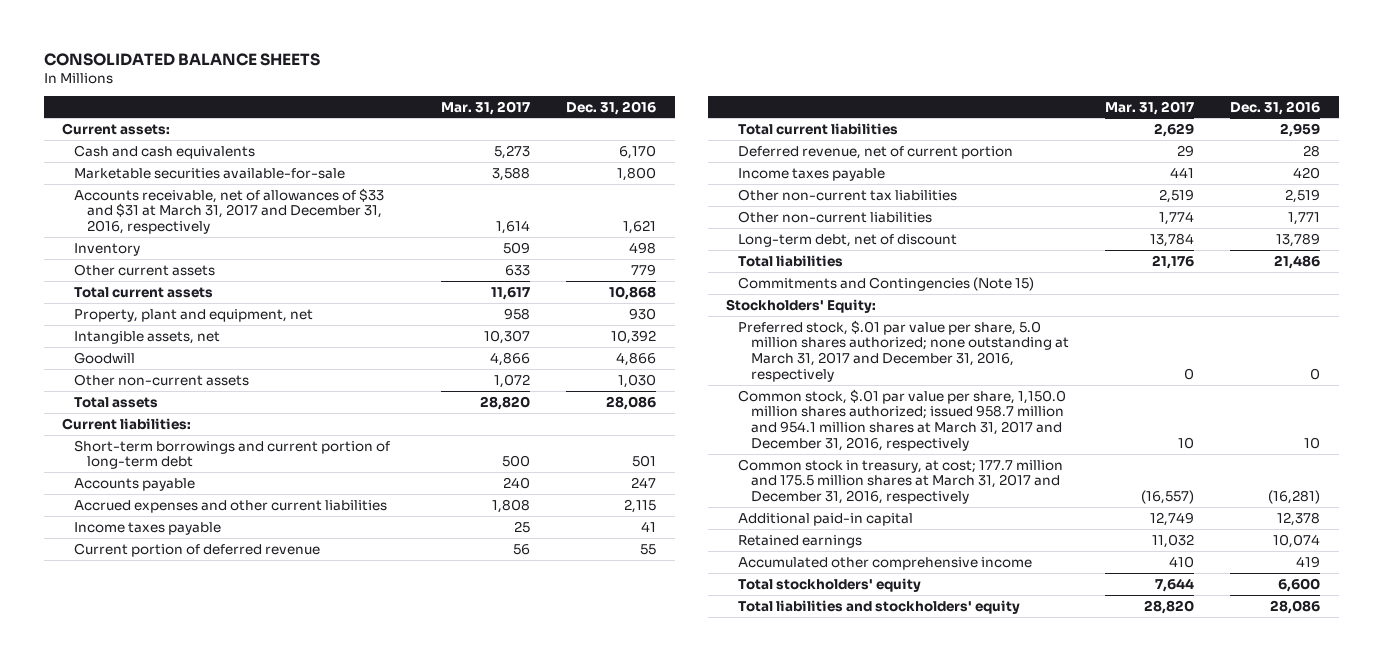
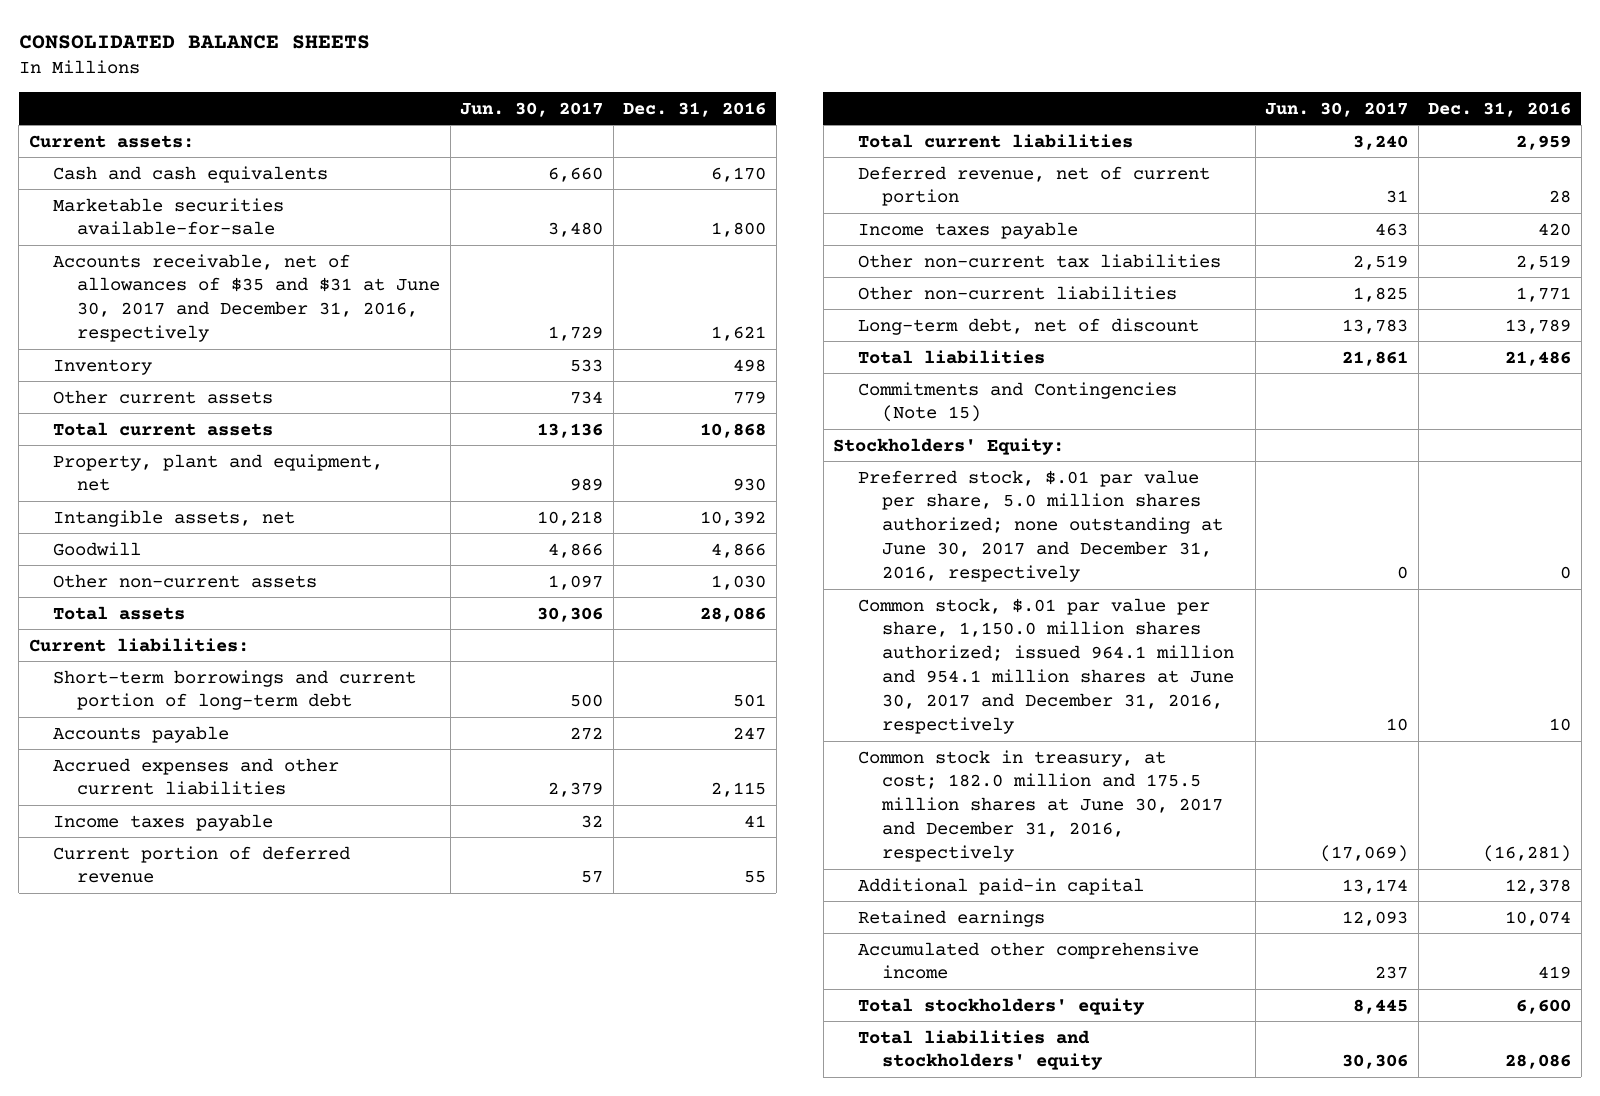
- | Mar. 31, 2017 | Dec. 31, 2016
+ | Jun. 30, 2017 | Dec. 31, 2016
- Accounts receivable, net of allowances of $33 and $31 at March 31, 2017 and December 31, 2016, respectively | 1,614 | 1,621
+ Accounts receivable, net of allowances of $35 and $31 at June 30, 2017 and December 31, 2016, respectively | 1,729 | 1,621
- Preferred stock, $.01 par value per share, 5.0 million shares authorized; none outstanding at March 31, 2017 and December 31, 2016, respectively | 0 | 0
- Common stock, $.01 par value per share, 1,150.0 million shares authorized; issued 958.7 million and 954.1 million shares at March 31, 2017 and December 31, 2016, respectively | 10 | 10
- Common stock in treasury, at cost; 177.7 million and 175.5 million shares at March 31, 2017 and December 31, 2016, respectively | (16,557) | (16,281)
+ Preferred stock, $.01 par value per share, 5.0 million shares authorized; none outstanding at June 30, 2017 and December 31, 2016, respectively | 0 | 0
+ Common stock, $.01 par value per share, 1,150.0 million shares authorized; issued 964.1 million and 954.1 million shares at June 30, 2017 and December 31, 2016, respectively | 10 | 10
+ Common stock in treasury, at cost; 182.0 million and 175.5 million shares at June 30, 2017 and December 31, 2016, respectively | (17,069) | (16,281)

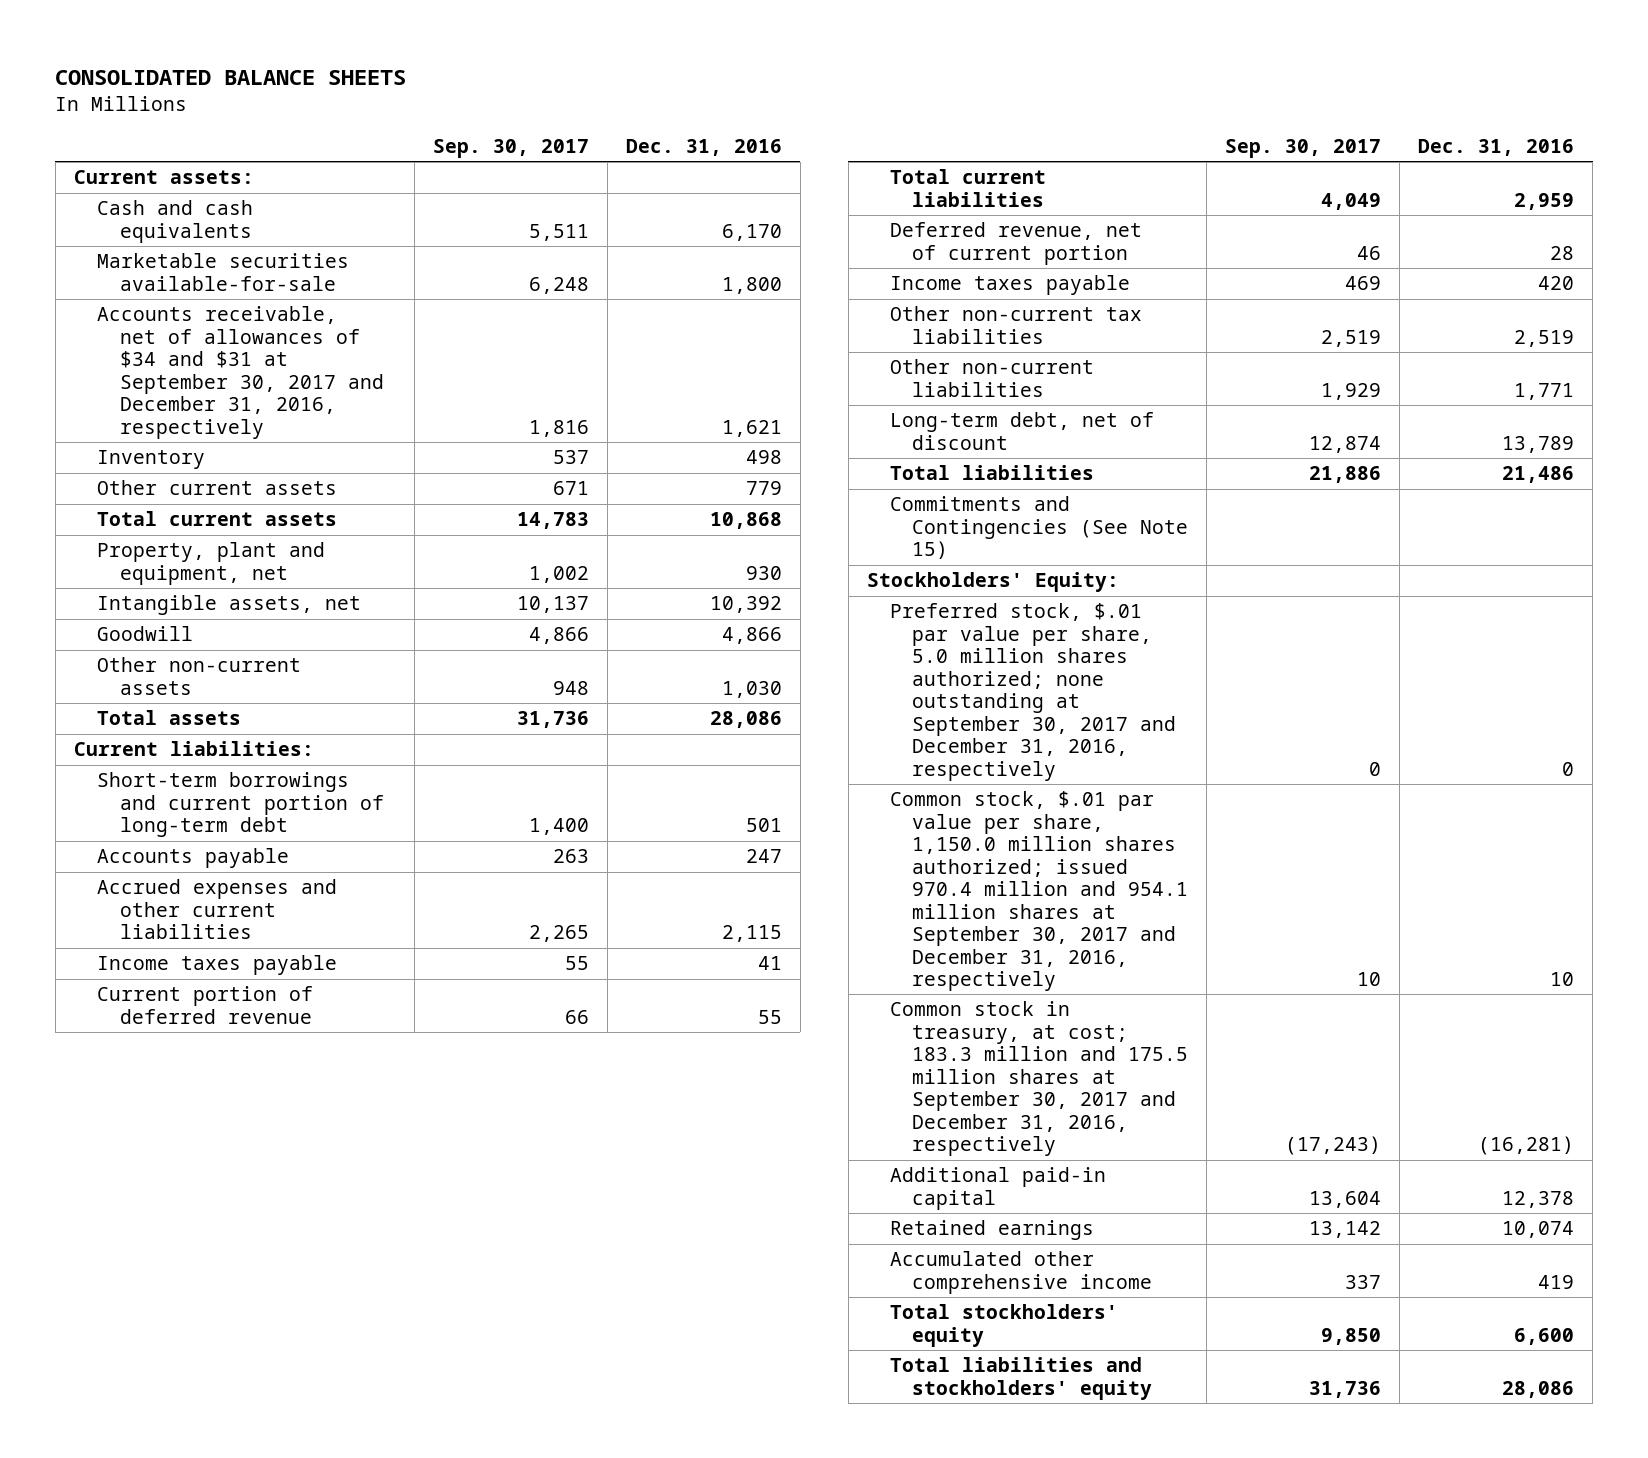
- | Jun. 30, 2017 | Dec. 31, 2016
+ | Sep. 30, 2017 | Dec. 31, 2016
- Accounts receivable, net of allowances of $35 and $31 at June 30, 2017 and December 31, 2016, respectively | 1,729 | 1,621
+ Accounts receivable, net of allowances of $34 and $31 at September 30, 2017 and December 31, 2016, respectively | 1,816 | 1,621
- Commitments and Contingencies (Note 15)
+ Commitments and Contingencies (See Note 15)
- Preferred stock, $.01 par value per share, 5.0 million shares authorized; none outstanding at June 30, 2017 and December 31, 2016, respectively | 0 | 0
- Common stock, $.01 par value per share, 1,150.0 million shares authorized; issued 964.1 million and 954.1 million shares at June 30, 2017 and December 31, 2016, respectively | 10 | 10
- Common stock in treasury, at cost; 182.0 million and 175.5 million shares at June 30, 2017 and December 31, 2016, respectively | (17,069) | (16,281)
+ Preferred stock, $.01 par value per share, 5.0 million shares authorized; none outstanding at September 30, 2017 and December 31, 2016, respectively | 0 | 0
+ Common stock, $.01 par value per share, 1,150.0 million shares authorized; issued 970.4 million and 954.1 million shares at September 30, 2017 and December 31, 2016, respectively | 10 | 10
+ Common stock in treasury, at cost; 183.3 million and 175.5 million shares at September 30, 2017 and December 31, 2016, respectively | (17,243) | (16,281)

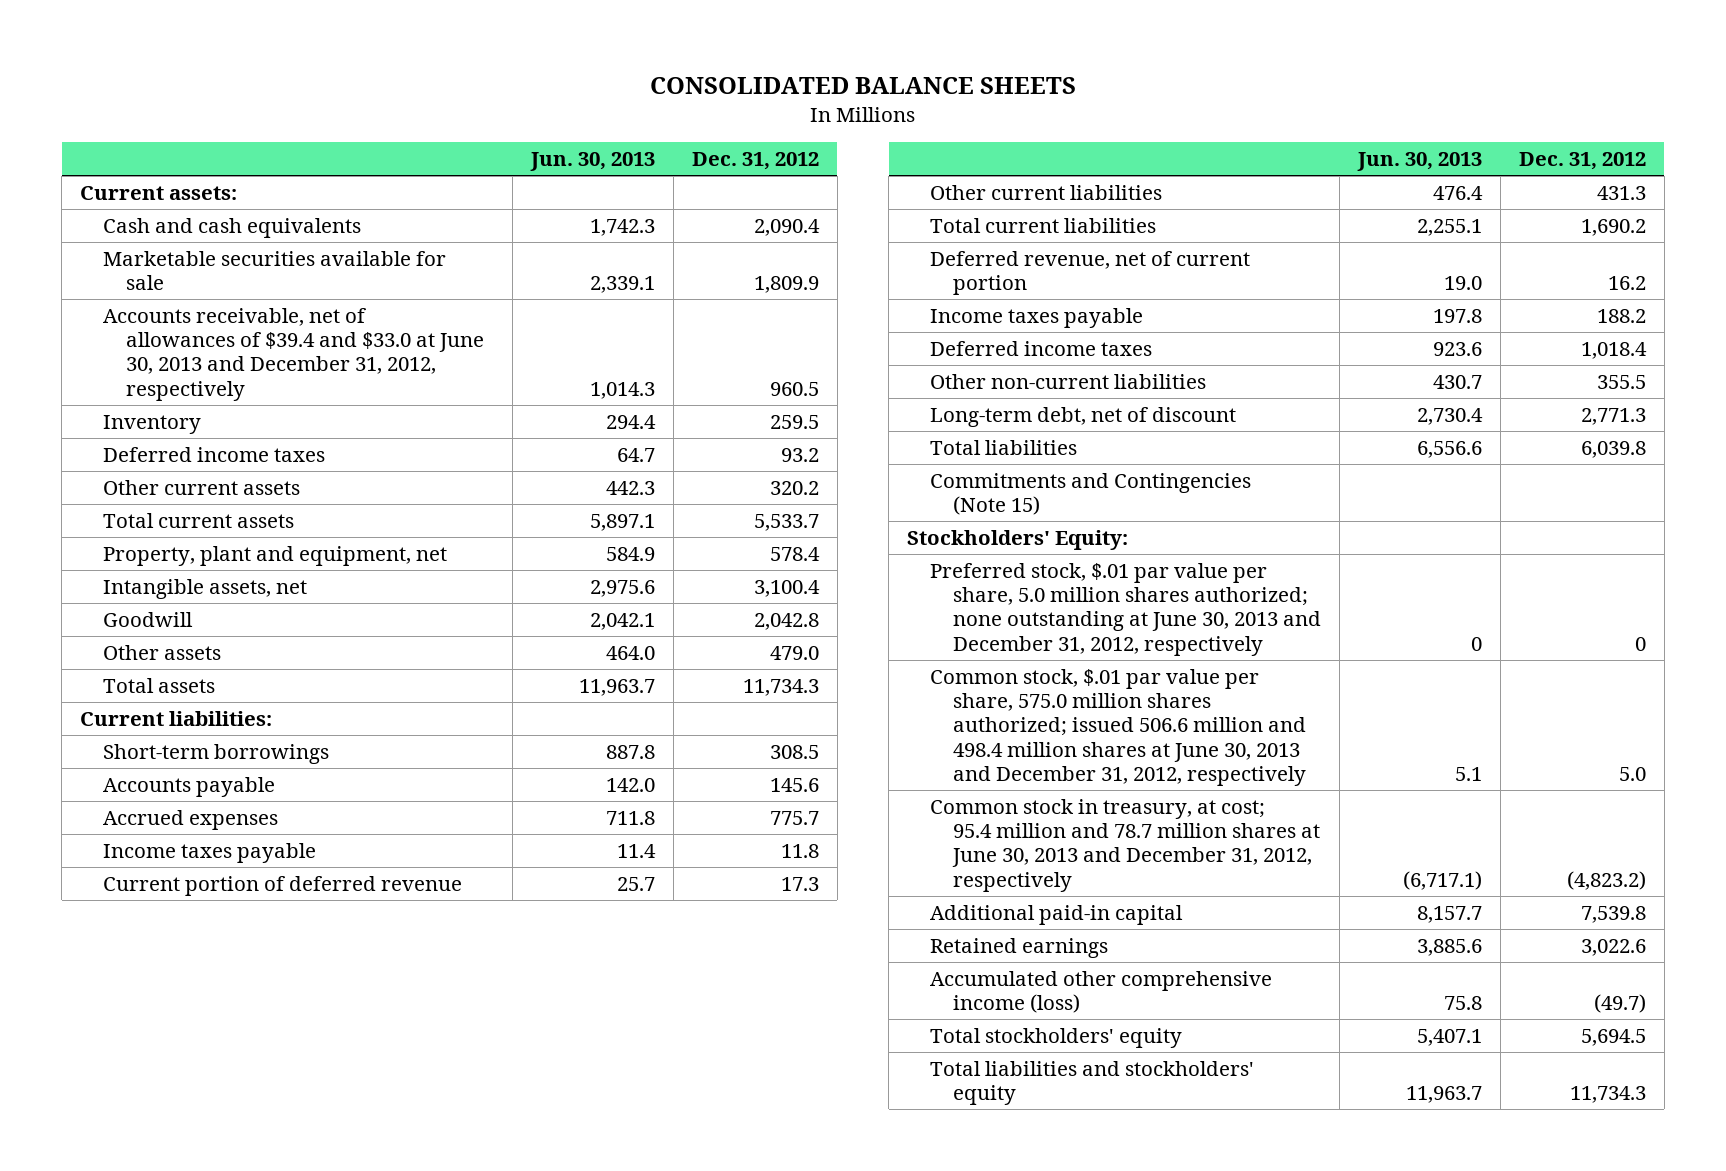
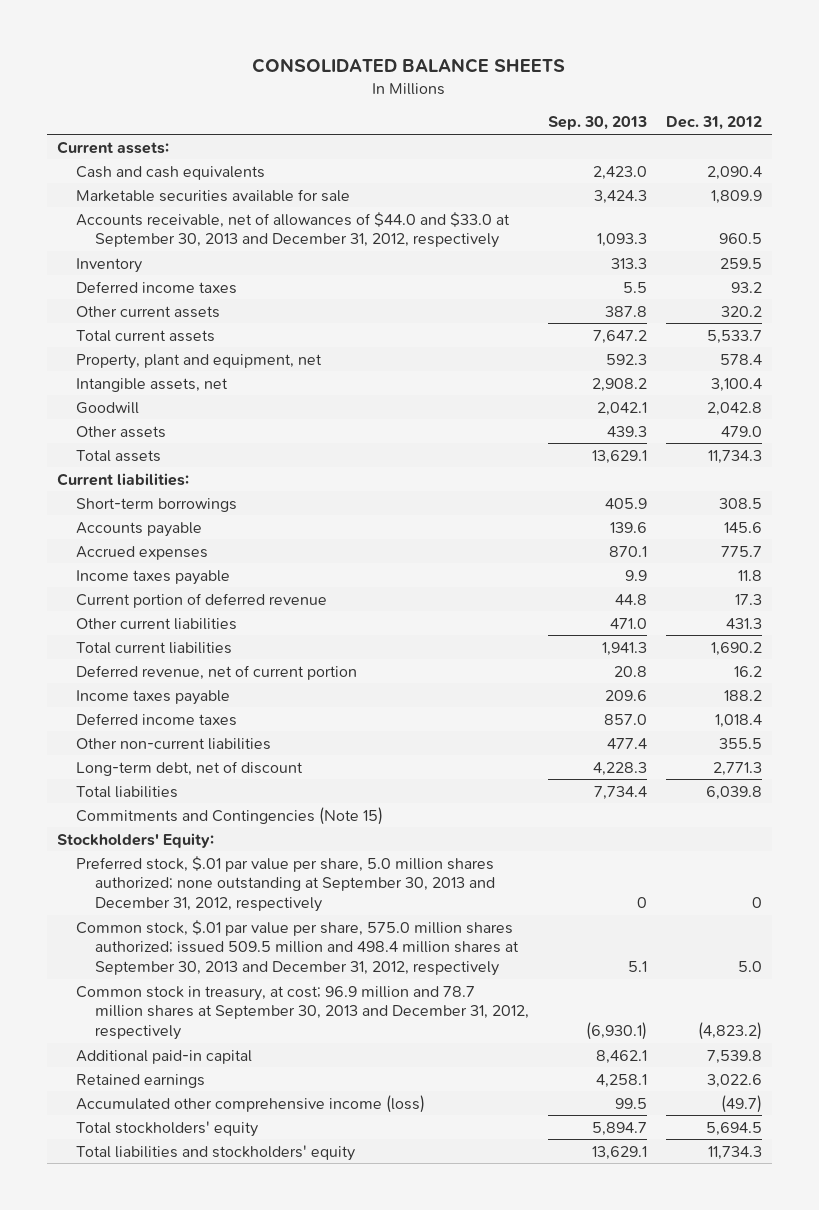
- | Jun. 30, 2013 | Dec. 31, 2012
+ | Sep. 30, 2013 | Dec. 31, 2012
- Accounts receivable, net of allowances of $39.4 and $33.0 at June 30, 2013 and December 31, 2012, respectively | 1,014.3 | 960.5
+ Accounts receivable, net of allowances of $44.0 and $33.0 at September 30, 2013 and December 31, 2012, respectively | 1,093.3 | 960.5
- Preferred stock, $.01 par value per share, 5.0 million shares authorized; none outstanding at June 30, 2013 and December 31, 2012, respectively | 0 | 0
- Common stock, $.01 par value per share, 575.0 million shares authorized; issued 506.6 million and 498.4 million shares at June 30, 2013 and December 31, 2012, respectively | 5.1 | 5.0
- Common stock in treasury, at cost; 95.4 million and 78.7 million shares at June 30, 2013 and December 31, 2012, respectively | (6,717.1) | (4,823.2)
+ Preferred stock, $.01 par value per share, 5.0 million shares authorized; none outstanding at September 30, 2013 and December 31, 2012, respectively | 0 | 0
+ Common stock, $.01 par value per share, 575.0 million shares authorized; issued 509.5 million and 498.4 million shares at September 30, 2013 and December 31, 2012, respectively | 5.1 | 5.0
+ Common stock in treasury, at cost; 96.9 million and 78.7 million shares at September 30, 2013 and December 31, 2012, respectively | (6,930.1) | (4,823.2)

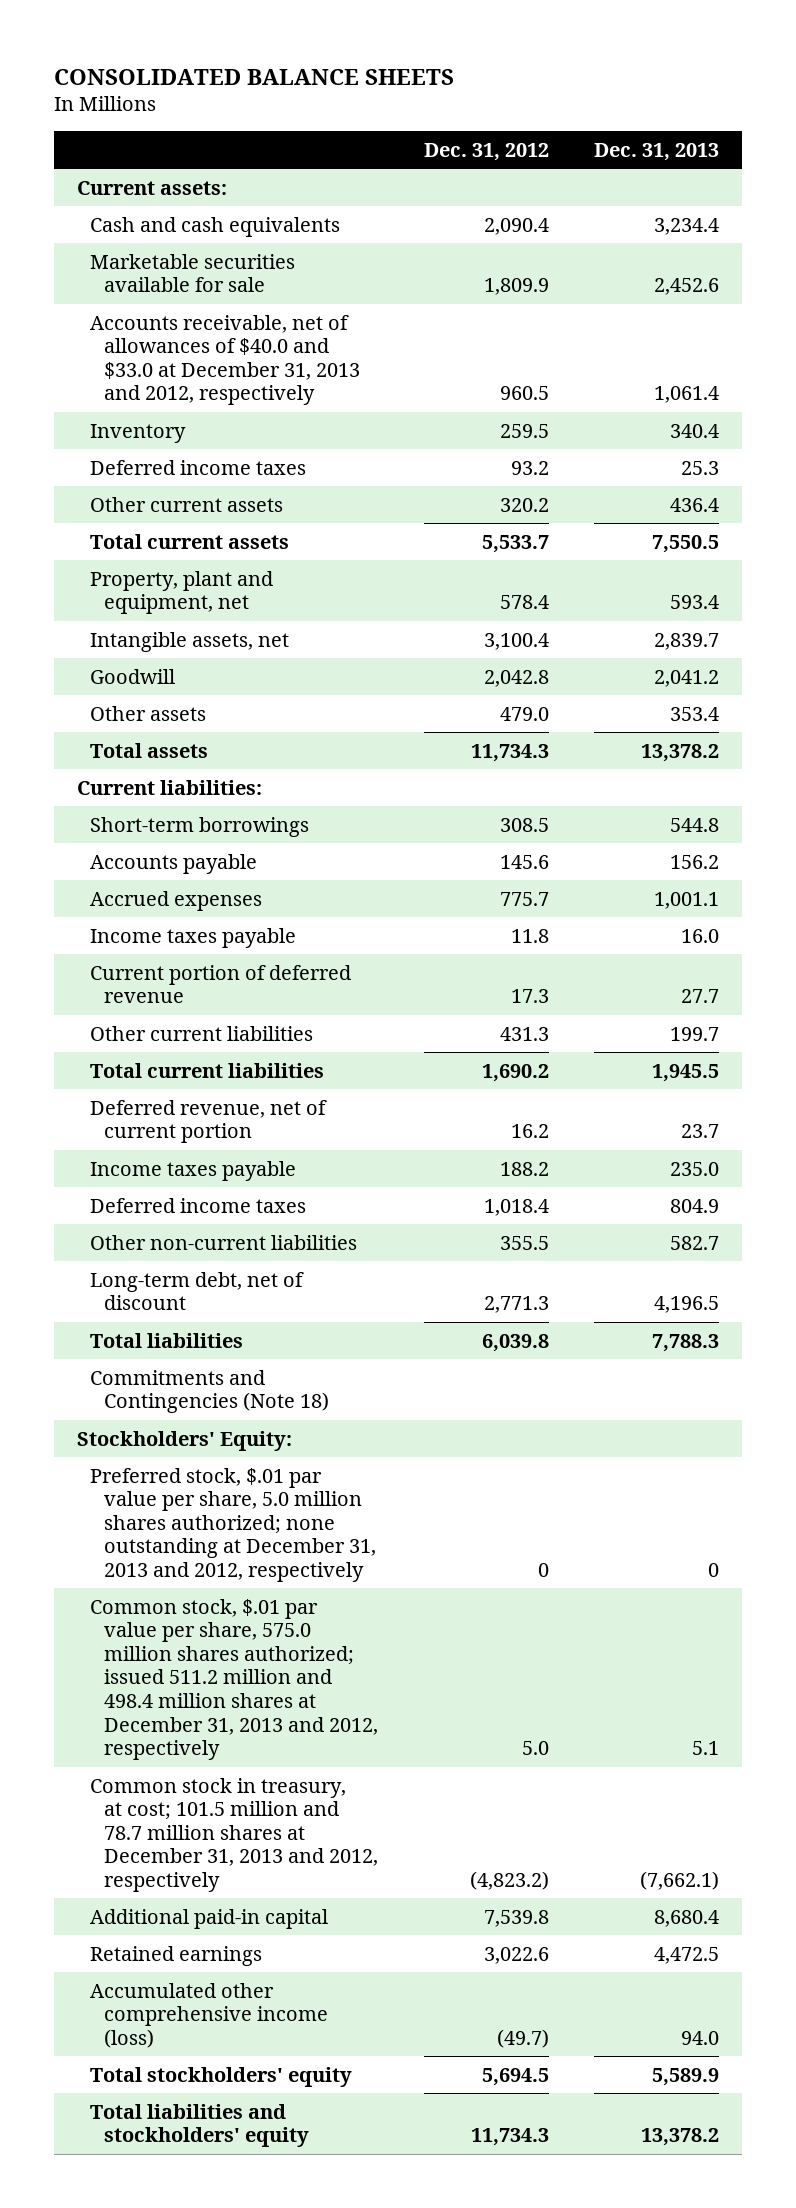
- | Sep. 30, 2013 | Dec. 31, 2012
+ | Dec. 31, 2012 | Dec. 31, 2013
- Accounts receivable, net of allowances of $44.0 and $33.0 at September 30, 2013 and December 31, 2012, respectively | 1,093.3 | 960.5
+ Accounts receivable, net of allowances of $40.0 and $33.0 at December 31, 2013 and 2012, respectively | 960.5 | 1,061.4
- Commitments and Contingencies (Note 15)
+ Commitments and Contingencies (Note 18)
- Preferred stock, $.01 par value per share, 5.0 million shares authorized; none outstanding at September 30, 2013 and December 31, 2012, respectively | 0 | 0
- Common stock, $.01 par value per share, 575.0 million shares authorized; issued 509.5 million and 498.4 million shares at September 30, 2013 and December 31, 2012, respectively | 5.1 | 5.0
- Common stock in treasury, at cost; 96.9 million and 78.7 million shares at September 30, 2013 and December 31, 2012, respectively | (6,930.1) | (4,823.2)
+ Preferred stock, $.01 par value per share, 5.0 million shares authorized; none outstanding at December 31, 2013 and 2012, respectively | 0 | 0
+ Common stock, $.01 par value per share, 575.0 million shares authorized; issued 511.2 million and 498.4 million shares at December 31, 2013 and 2012, respectively | 5.0 | 5.1
+ Common stock in treasury, at cost; 101.5 million and 78.7 million shares at December 31, 2013 and 2012, respectively | (4,823.2) | (7,662.1)

